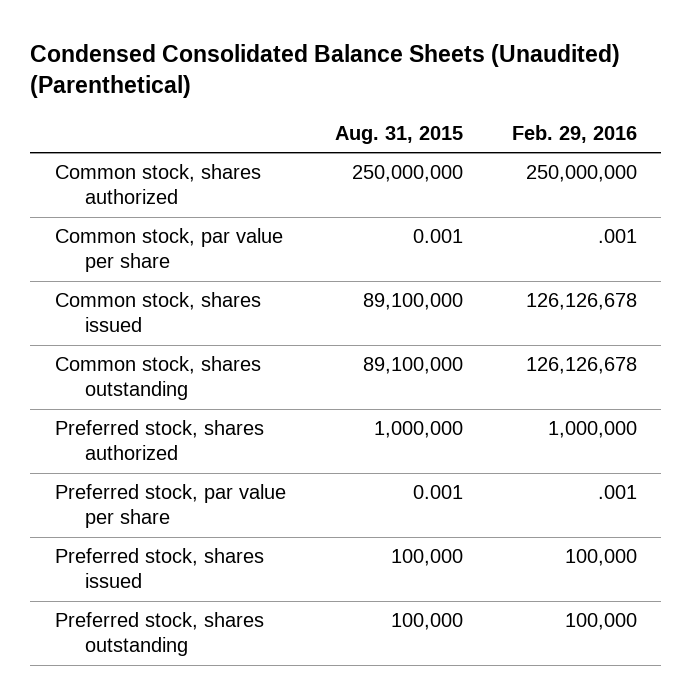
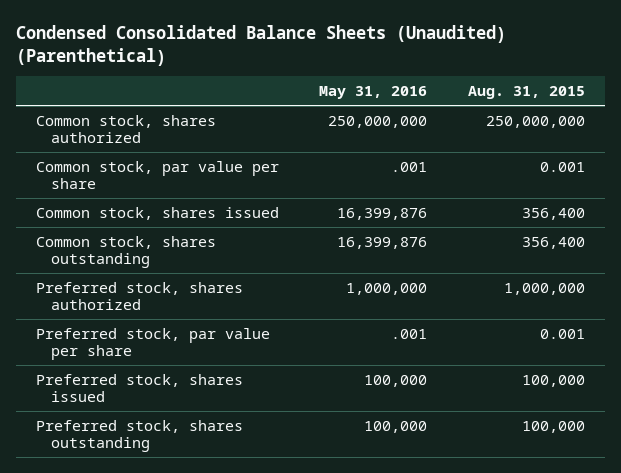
- | Aug. 31, 2015 | Feb. 29, 2016
+ | May 31, 2016 | Aug. 31, 2015
- Common stock, shares issued | 89,100,000 | 126,126,678
- Common stock, shares outstanding | 89,100,000 | 126,126,678
+ Common stock, shares issued | 16,399,876 | 356,400
+ Common stock, shares outstanding | 16,399,876 | 356,400

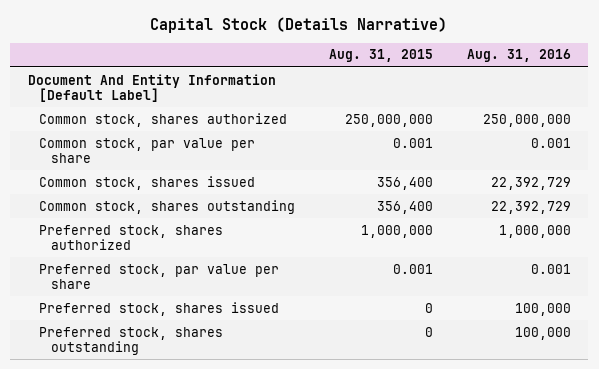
- Condensed Consolidated Balance Sheets (Unaudited) (Parenthetical)
+ Capital Stock (Details Narrative)
- | May 31, 2016 | Aug. 31, 2015
+ | Aug. 31, 2015 | Aug. 31, 2016
+ Document And Entity Information [Default Label]
- Preferred stock, shares issued | 100,000 | 100,000
- Preferred stock, shares outstanding | 100,000 | 100,000
+ Preferred stock, shares issued | 0 | 100,000
+ Preferred stock, shares outstanding | 0 | 100,000

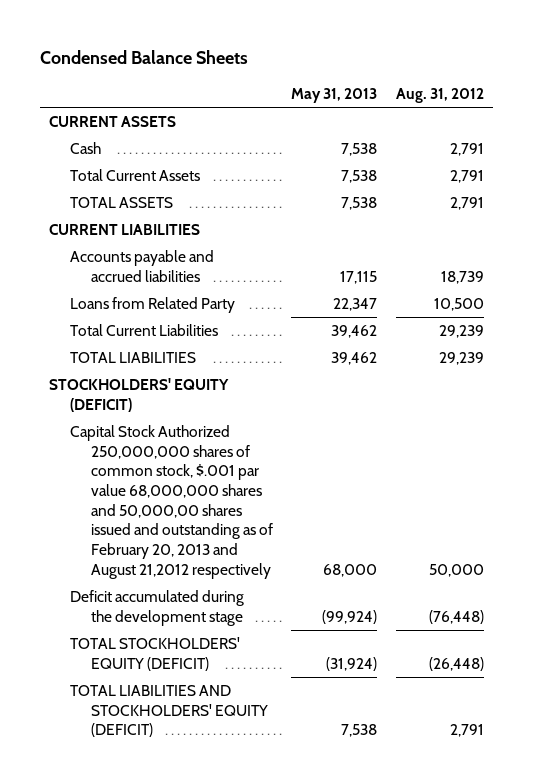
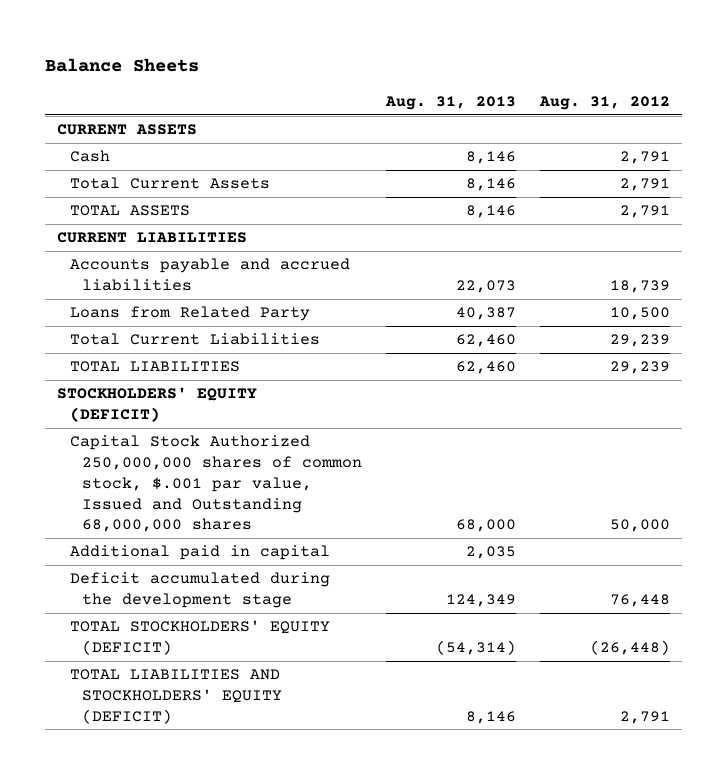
- Condensed Balance Sheets
+ Balance Sheets
- | May 31, 2013 | Aug. 31, 2012
+ | Aug. 31, 2013 | Aug. 31, 2012
- Capital Stock Authorized 250,000,000 shares of common stock, $.001 par value 68,000,000 shares and 50,000,00 shares issued and outstanding as of February 20, 2013 and August 21,2012 respectively | 68,000 | 50,000
- Deficit accumulated during the development stage | (99,924) | (76,448)
+ Capital Stock Authorized 250,000,000 shares of common stock, $.001 par value, Issued and Outstanding 68,000,000 shares | 68,000 | 50,000
+ Additional paid in capital | 2,035 |
+ Deficit accumulated during the development stage | 124,349 | 76,448

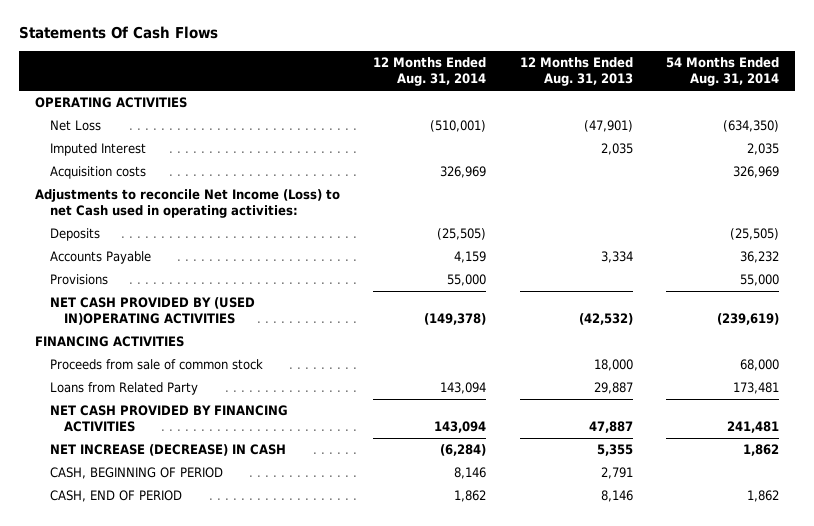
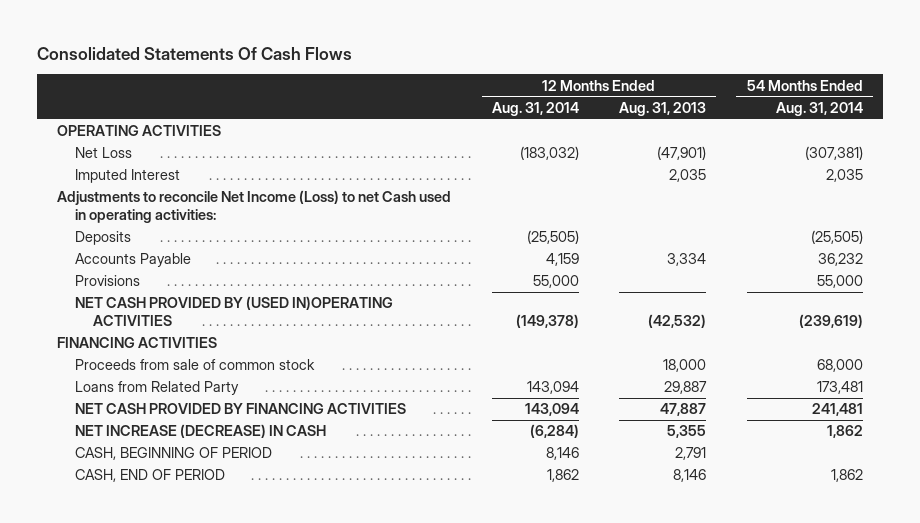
- Statements Of Cash Flows
+ Consolidated Statements Of Cash Flows
- Net Loss | (510,001) | (47,901) | (634,350)
+ Net Loss | (183,032) | (47,901) | (307,381)
- Acquisition costs | 326,969 | | 326,969

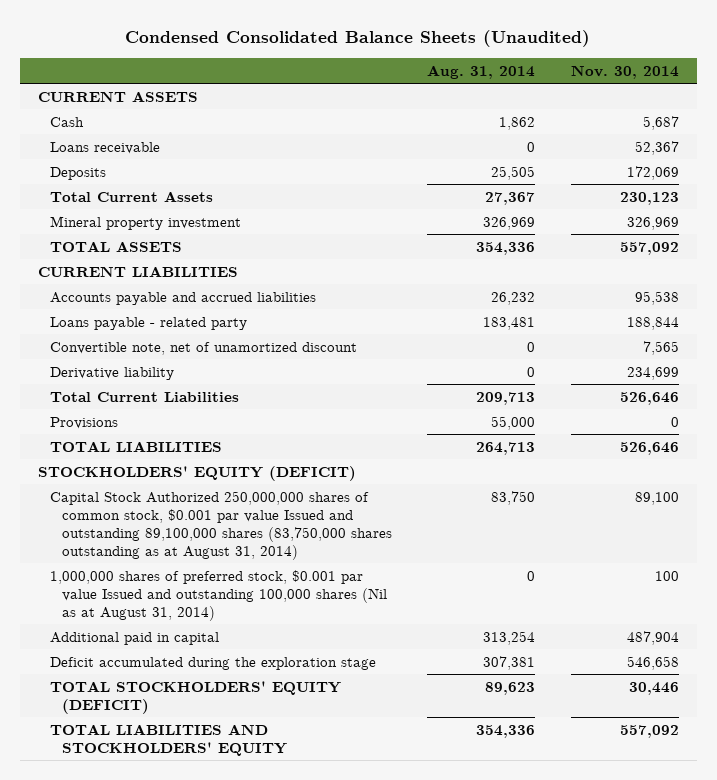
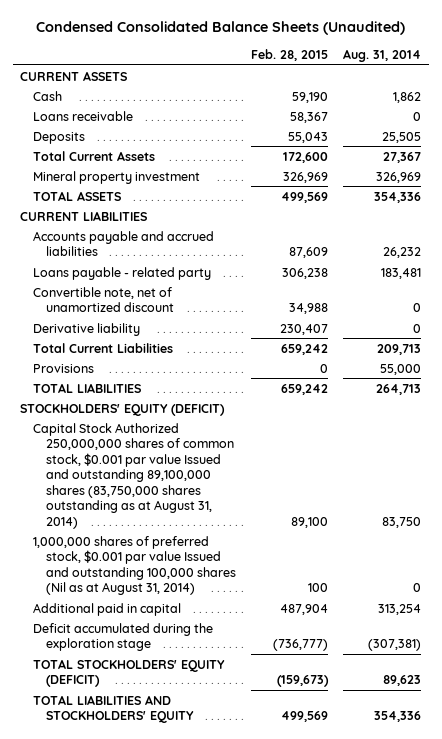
- | Aug. 31, 2014 | Nov. 30, 2014
+ | Feb. 28, 2015 | Aug. 31, 2014
- Deficit accumulated during the exploration stage | 307,381 | 546,658
+ Deficit accumulated during the exploration stage | (736,777) | (307,381)

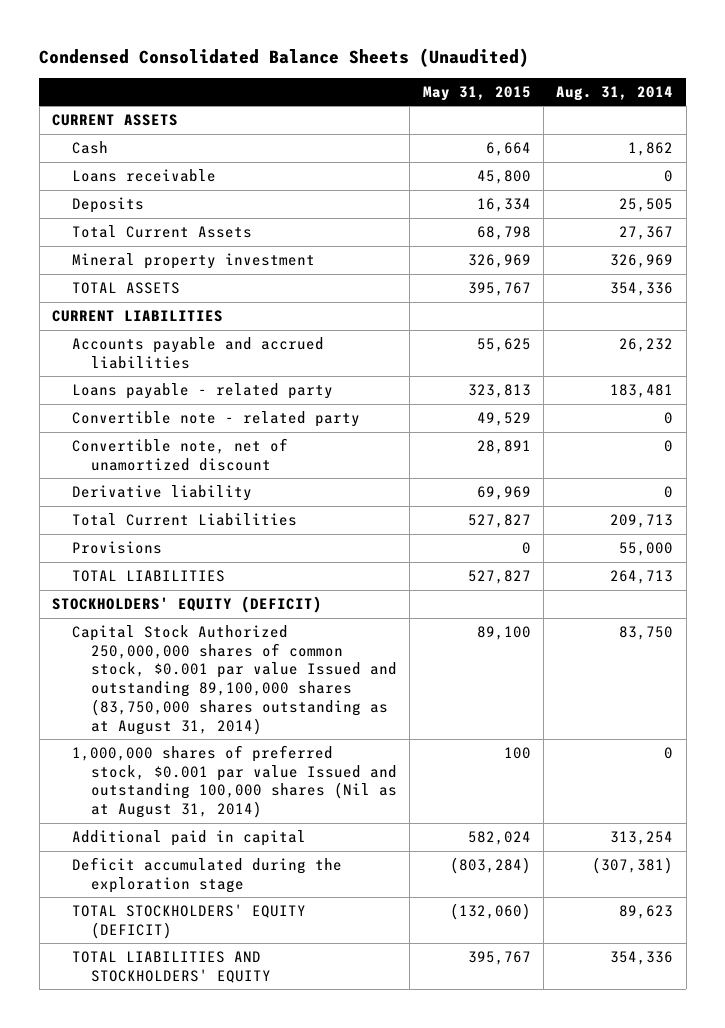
- | Feb. 28, 2015 | Aug. 31, 2014
+ | May 31, 2015 | Aug. 31, 2014
+ Convertible note - related party | 49,529 | 0

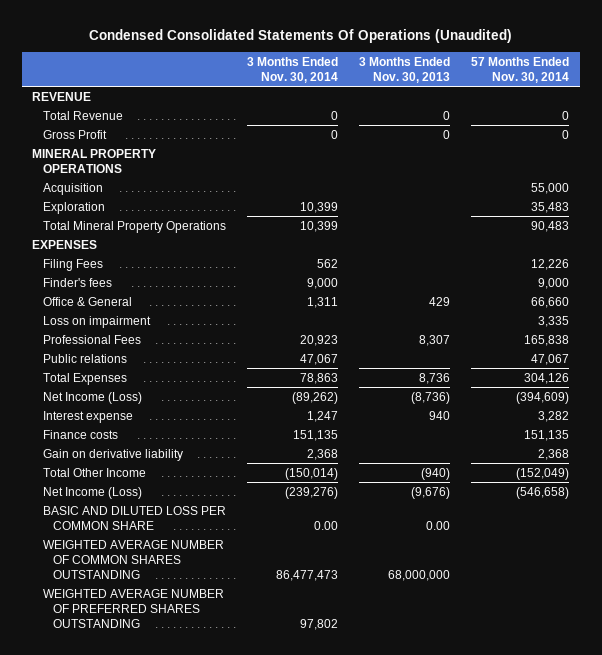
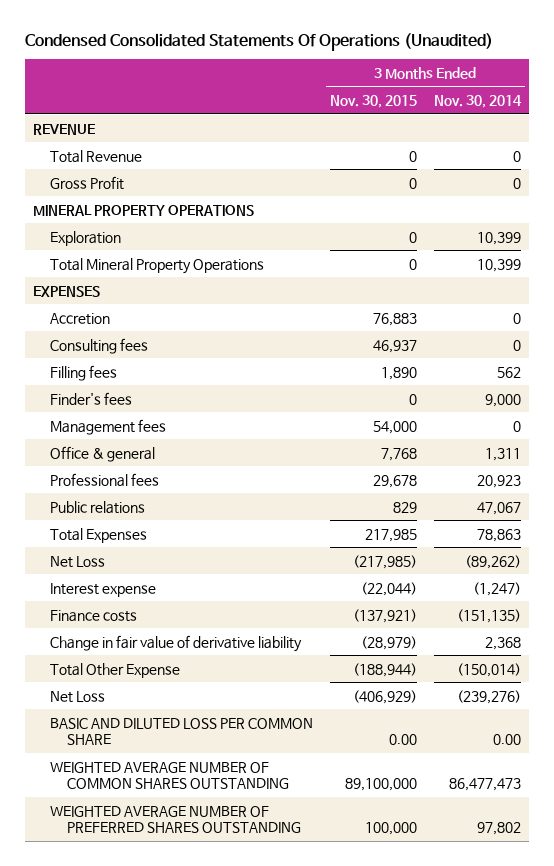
- | 3 Months Ended Nov. 30, 2014 | 3 Months Ended Nov. 30, 2013 | 57 Months Ended Nov. 30, 2014
+ | 3 Months Ended Nov. 30, 2015 | 3 Months Ended Nov. 30, 2014
- Acquisition | | | 55,000
- Filing Fees | 562 | | 12,226
+ Accretion | 76,883 | 0
+ Consulting fees | 46,937 | 0
+ Filling fees | 1,890 | 562
- Office & General | 1,311 | 429 | 66,660
- Loss on impairment | | | 3,335
- Professional Fees | 20,923 | 8,307 | 165,838
+ Management fees | 54,000 | 0
+ Office & general | 7,768 | 1,311
+ Professional fees | 29,678 | 20,923
- Net Income (Loss) | (89,262) | (8,736) | (394,609)
- Interest expense | 1,247 | 940 | 3,282
- Finance costs | 151,135 | | 151,135
- Gain on derivative liability | 2,368 | | 2,368
- Total Other Income | (150,014) | (940) | (152,049)
- Net Income (Loss) | (239,276) | (9,676) | (546,658)
+ Net Loss | (217,985) | (89,262)
+ Interest expense | (22,044) | (1,247)
+ Finance costs | (137,921) | (151,135)
+ Change in fair value of derivative liability | (28,979) | 2,368
+ Total Other Expense | (188,944) | (150,014)
+ Net Loss | (406,929) | (239,276)

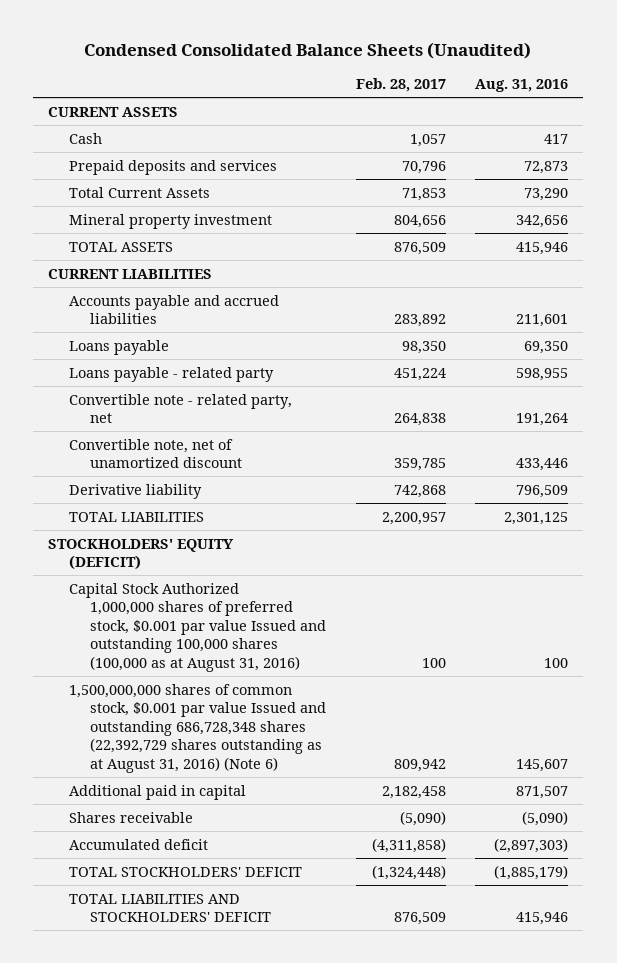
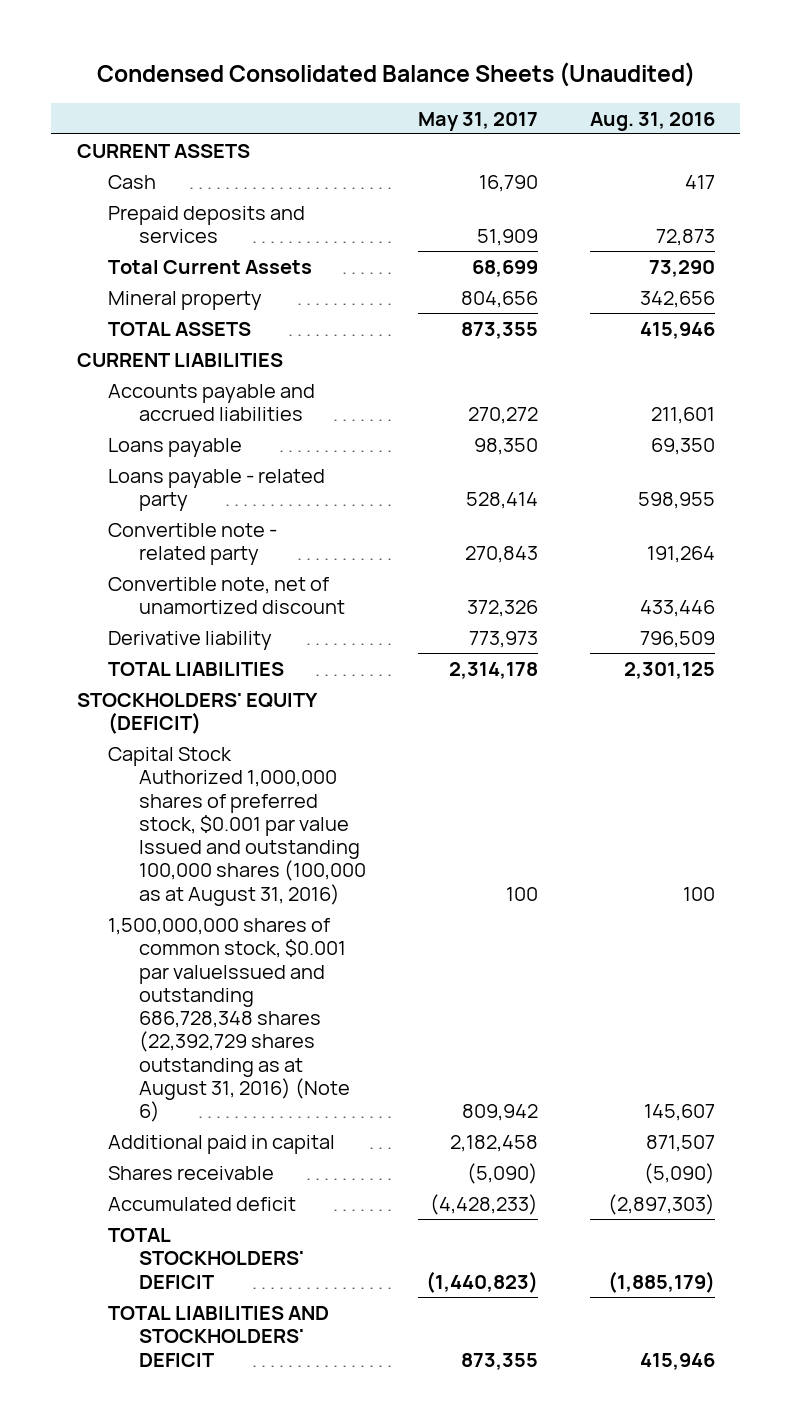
- | Feb. 28, 2017 | Aug. 31, 2016
+ | May 31, 2017 | Aug. 31, 2016
- Mineral property investment | 804,656 | 342,656
+ Mineral property | 804,656 | 342,656
- Convertible note - related party, net | 264,838 | 191,264
+ Convertible note - related party | 270,843 | 191,264
- 1,500,000,000 shares of common stock, $0.001 par value Issued and outstanding 686,728,348 shares (22,392,729 shares outstanding as at August 31, 2016) (Note 6) | 809,942 | 145,607
+ 1,500,000,000 shares of common stock, $0.001 par valueIssued and outstanding 686,728,348 shares (22,392,729 shares outstanding as at August 31, 2016) (Note 6) | 809,942 | 145,607

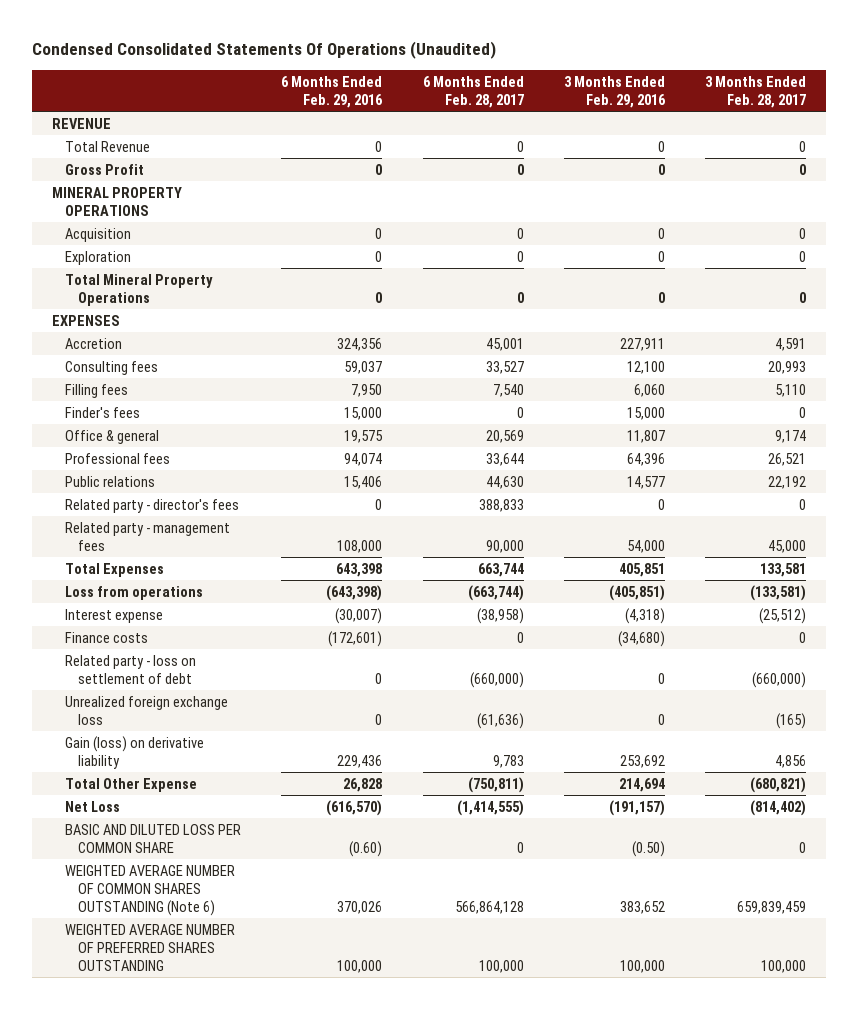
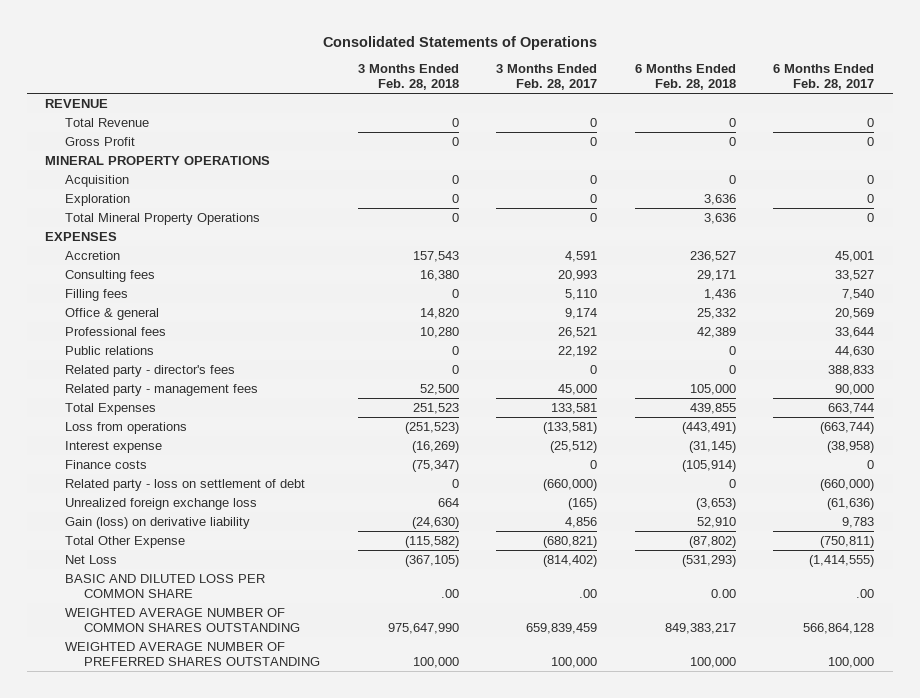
- Condensed Consolidated Statements Of Operations (Unaudited)
+ Consolidated Statements of Operations
- | 6 Months Ended Feb. 29, 2016 | 6 Months Ended Feb. 28, 2017 | 3 Months Ended Feb. 29, 2016 | 3 Months Ended Feb. 28, 2017
+ | 3 Months Ended Feb. 28, 2018 | 3 Months Ended Feb. 28, 2017 | 6 Months Ended Feb. 28, 2018 | 6 Months Ended Feb. 28, 2017
- Finder's fees | 15,000 | 0 | 15,000 | 0
- BASIC AND DILUTED LOSS PER COMMON SHARE | (0.60) | 0 | (0.50) | 0
- WEIGHTED AVERAGE NUMBER OF COMMON SHARES OUTSTANDING (Note 6) | 370,026 | 566,864,128 | 383,652 | 659,839,459
+ BASIC AND DILUTED LOSS PER COMMON SHARE | .00 | .00 | 0.00 | .00
+ WEIGHTED AVERAGE NUMBER OF COMMON SHARES OUTSTANDING | 975,647,990 | 659,839,459 | 849,383,217 | 566,864,128

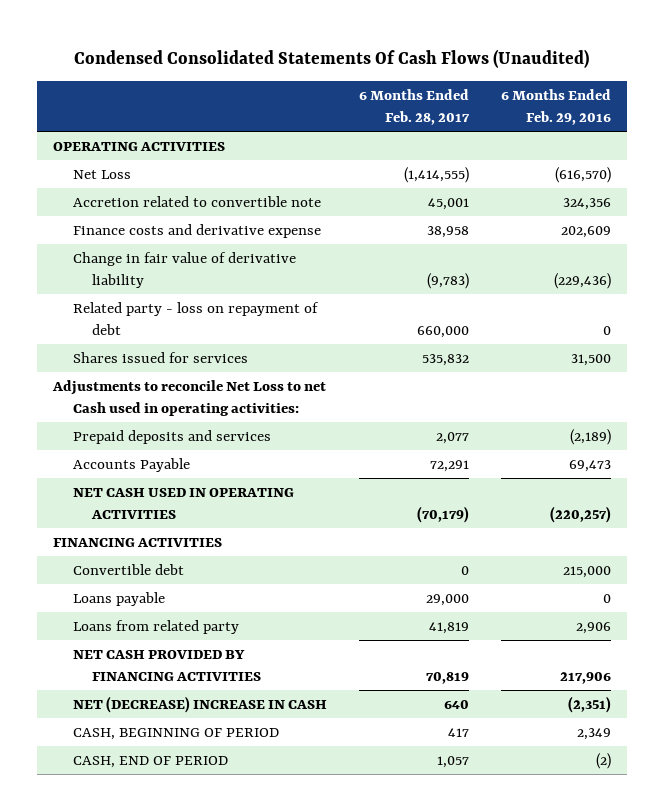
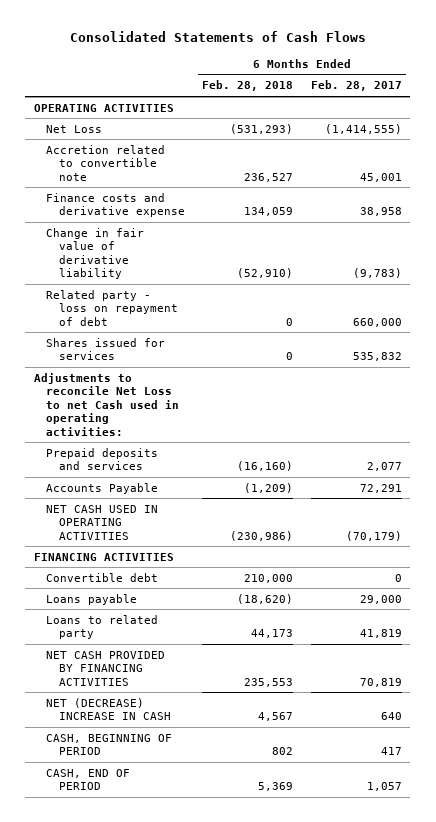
- Condensed Consolidated Statements Of Cash Flows (Unaudited)
+ Consolidated Statements of Cash Flows
- | 6 Months Ended Feb. 28, 2017 | 6 Months Ended Feb. 29, 2016
+ | 6 Months Ended Feb. 28, 2018 | 6 Months Ended Feb. 28, 2017
- Loans from related party | 41,819 | 2,906
+ Loans to related party | 44,173 | 41,819

